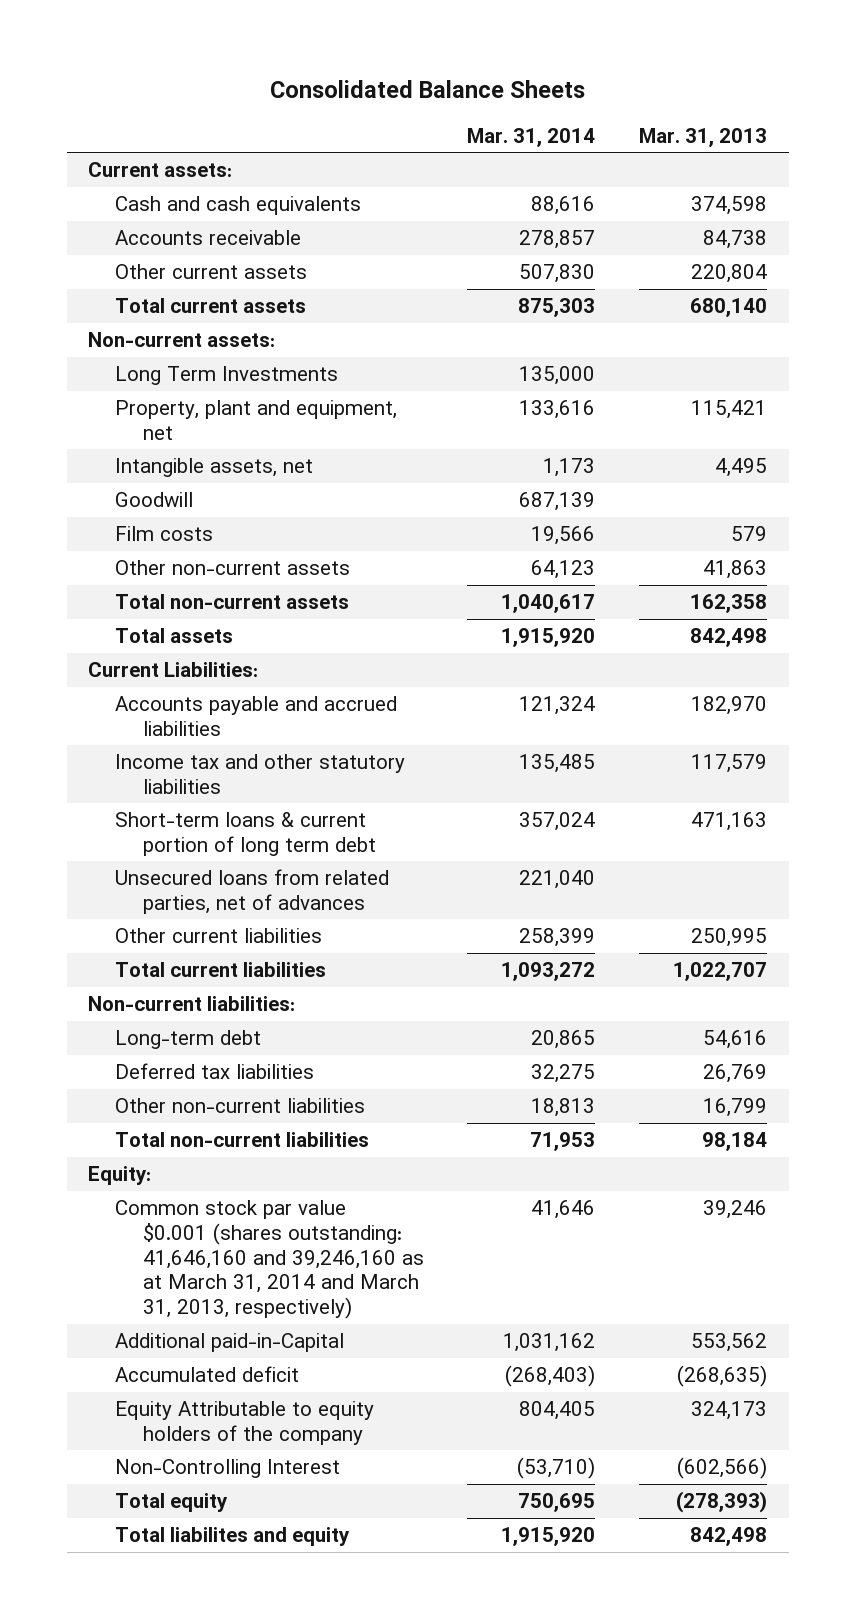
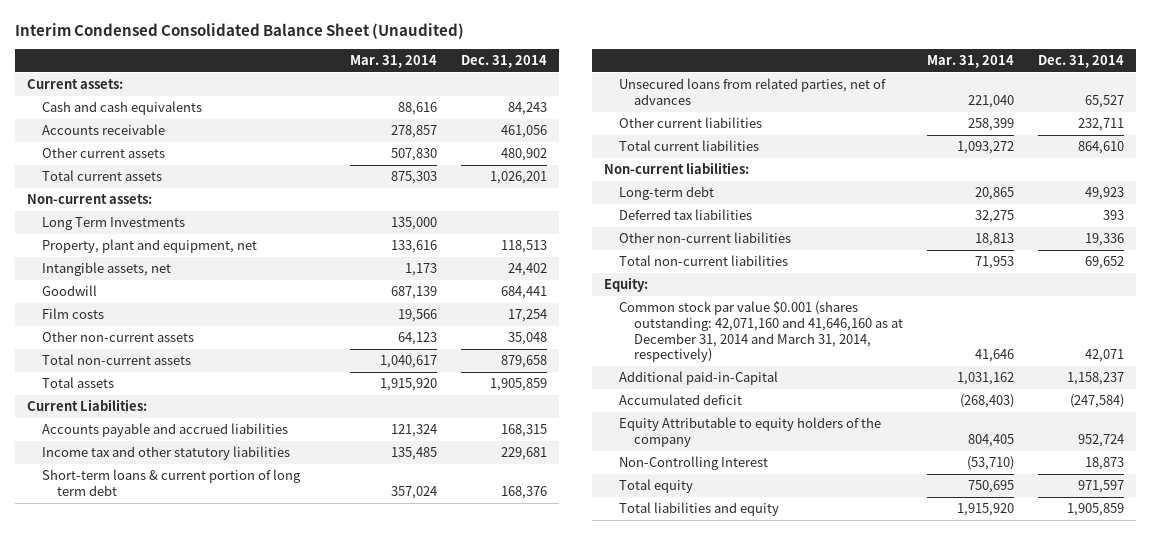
- Consolidated Balance Sheets
+ Interim Condensed Consolidated Balance Sheet (Unaudited)
- | Mar. 31, 2014 | Mar. 31, 2013
+ | Mar. 31, 2014 | Dec. 31, 2014
- Common stock par value $0.001 (shares outstanding: 41,646,160 and 39,246,160 as at March 31, 2014 and March 31, 2013, respectively) | 41,646 | 39,246
+ Common stock par value $0.001 (shares outstanding: 42,071,160 and 41,646,160 as at December 31, 2014 and March 31, 2014, respectively) | 41,646 | 42,071
- Total liabilites and equity | 1,915,920 | 842,498
+ Total liabilities and equity | 1,915,920 | 1,905,859

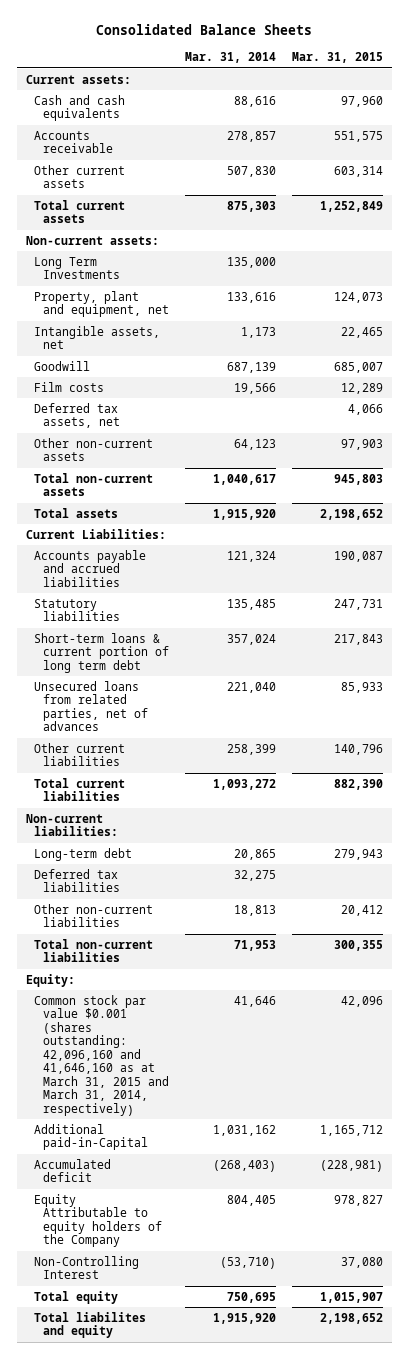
- Interim Condensed Consolidated Balance Sheet (Unaudited)
+ Consolidated Balance Sheets
- | Mar. 31, 2014 | Dec. 31, 2014
+ | Mar. 31, 2014 | Mar. 31, 2015
+ Deferred tax assets, net | | 4,066
- Income tax and other statutory liabilities | 135,485 | 229,681
+ Statutory liabilities | 135,485 | 247,731
- Common stock par value $0.001 (shares outstanding: 42,071,160 and 41,646,160 as at December 31, 2014 and March 31, 2014, respectively) | 41,646 | 42,071
+ Common stock par value $0.001 (shares outstanding: 42,096,160 and 41,646,160 as at March 31, 2015 and March 31, 2014, respectively) | 41,646 | 42,096
- Equity Attributable to equity holders of the company | 804,405 | 952,724
+ Equity Attributable to equity holders of the Company | 804,405 | 978,827
- Total liabilities and equity | 1,915,920 | 1,905,859
+ Total liabilites and equity | 1,915,920 | 2,198,652

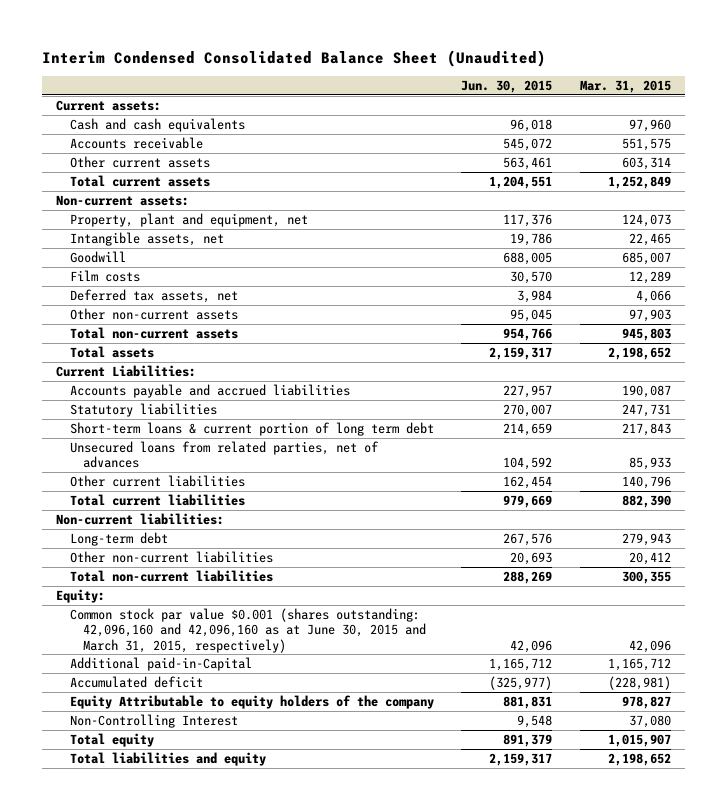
- Consolidated Balance Sheets
+ Interim Condensed Consolidated Balance Sheet (Unaudited)
- | Mar. 31, 2014 | Mar. 31, 2015
+ | Jun. 30, 2015 | Mar. 31, 2015
- Long Term Investments | 135,000 |
- Deferred tax liabilities | 32,275 |
- Common stock par value $0.001 (shares outstanding: 42,096,160 and 41,646,160 as at March 31, 2015 and March 31, 2014, respectively) | 41,646 | 42,096
+ Common stock par value $0.001 (shares outstanding: 42,096,160 and 42,096,160 as at June 30, 2015 and March 31, 2015, respectively) | 42,096 | 42,096
- Equity Attributable to equity holders of the Company | 804,405 | 978,827
+ Equity Attributable to equity holders of the company | 881,831 | 978,827
- Total liabilites and equity | 1,915,920 | 2,198,652
+ Total liabilities and equity | 2,159,317 | 2,198,652

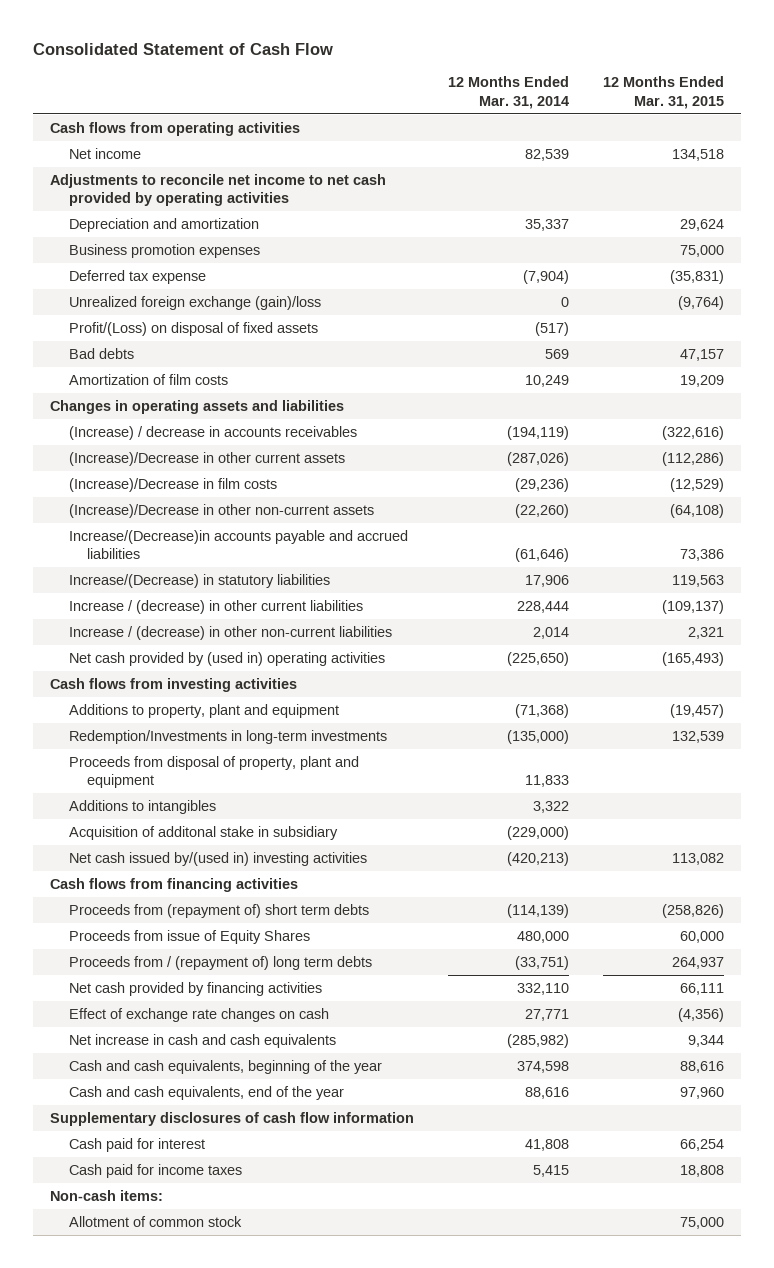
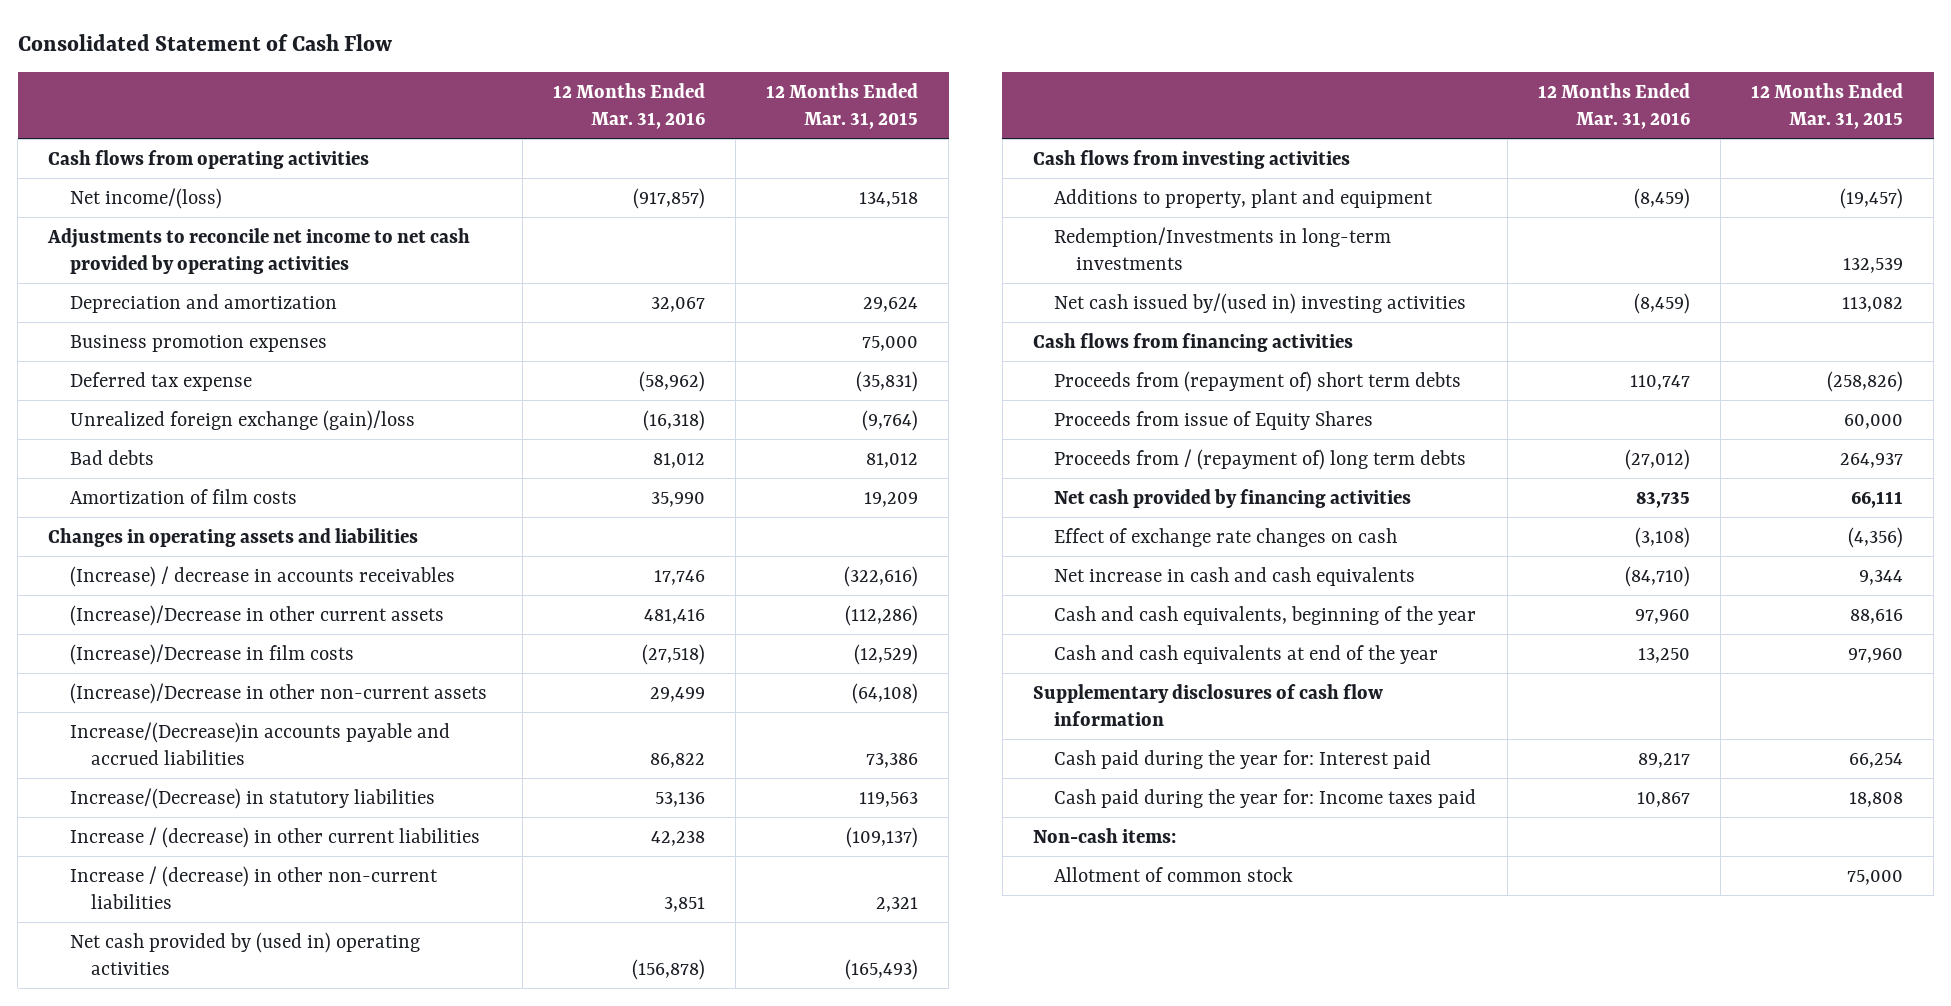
- | 12 Months Ended Mar. 31, 2014 | 12 Months Ended Mar. 31, 2015
+ | 12 Months Ended Mar. 31, 2016 | 12 Months Ended Mar. 31, 2015
- Net income | 82,539 | 134,518
+ Net income/(loss) | (917,857) | 134,518
- Profit/(Loss) on disposal of fixed assets | (517) |
- Bad debts | 569 | 47,157
+ Bad debts | 81,012 | 81,012
- Proceeds from disposal of property, plant and equipment | 11,833 |
- Additions to intangibles | 3,322 |
- Acquisition of additonal stake in subsidiary | (229,000) |
- Cash and cash equivalents, end of the year | 88,616 | 97,960
+ Cash and cash equivalents at end of the year | 13,250 | 97,960
- Cash paid for interest | 41,808 | 66,254
- Cash paid for income taxes | 5,415 | 18,808
+ Cash paid during the year for: Interest paid | 89,217 | 66,254
+ Cash paid during the year for: Income taxes paid | 10,867 | 18,808

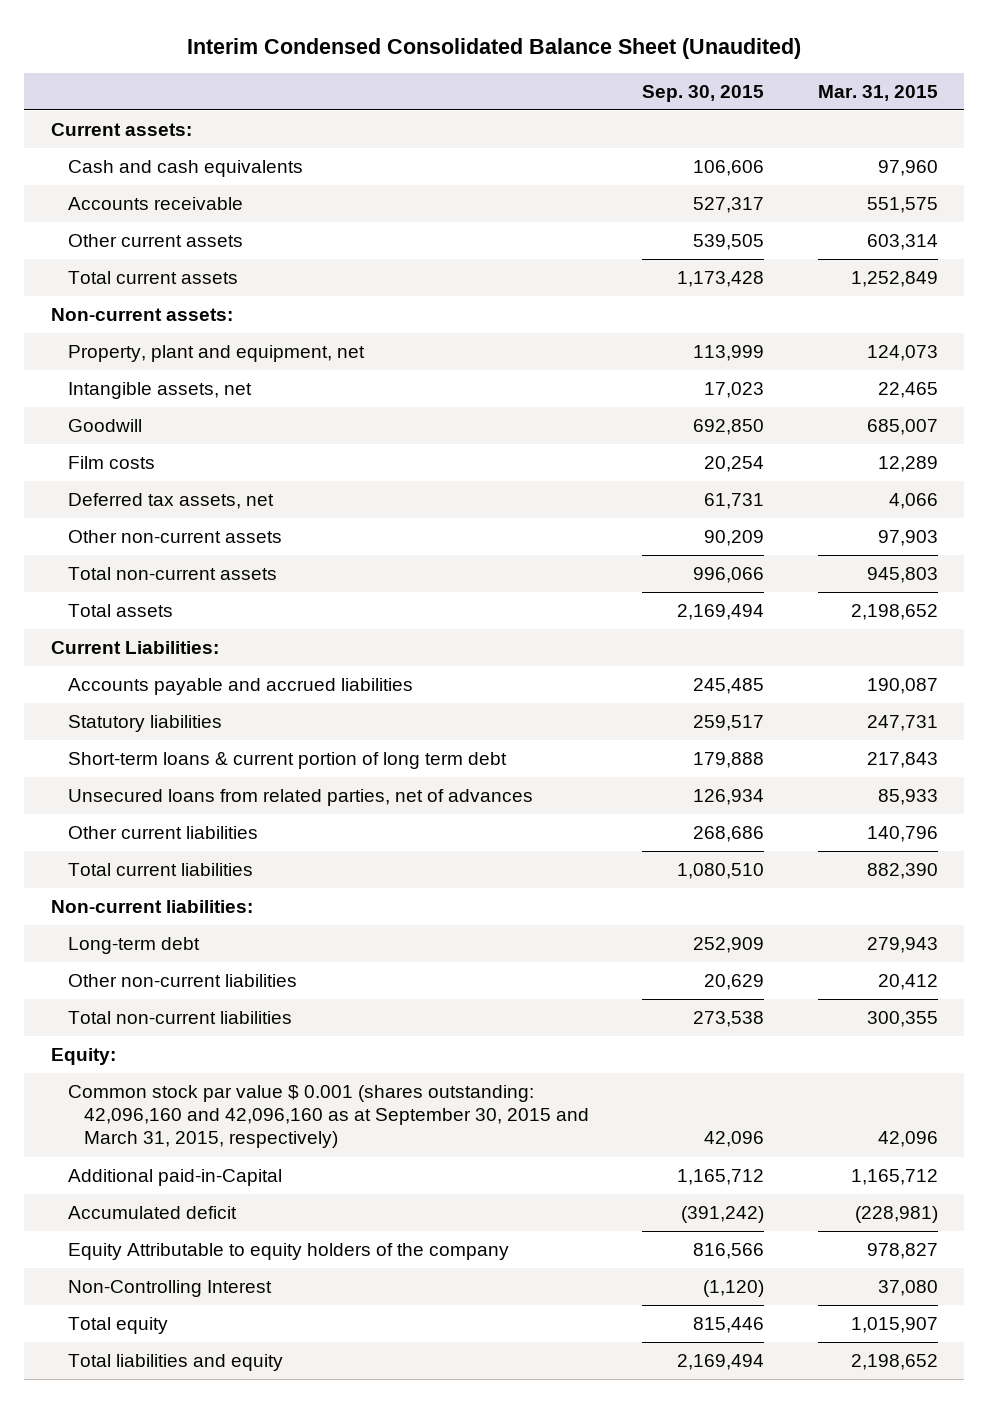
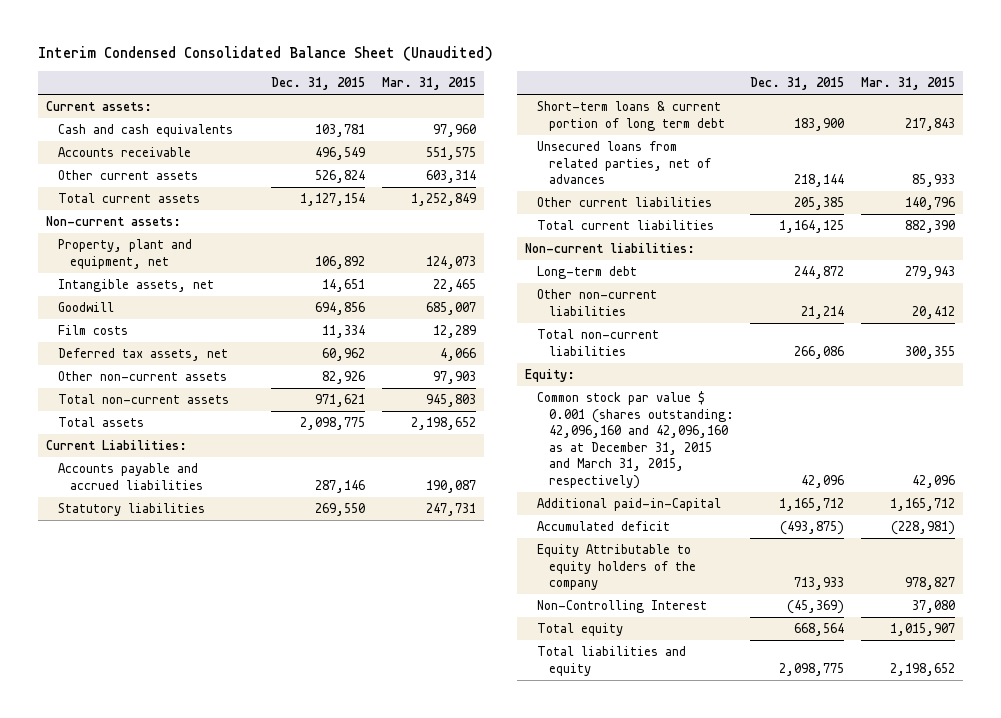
- | Sep. 30, 2015 | Mar. 31, 2015
+ | Dec. 31, 2015 | Mar. 31, 2015
- Common stock par value $ 0.001 (shares outstanding: 42,096,160 and 42,096,160 as at September 30, 2015 and March 31, 2015, respectively) | 42,096 | 42,096
+ Common stock par value $ 0.001 (shares outstanding: 42,096,160 and 42,096,160 as at December 31, 2015 and March 31, 2015, respectively) | 42,096 | 42,096

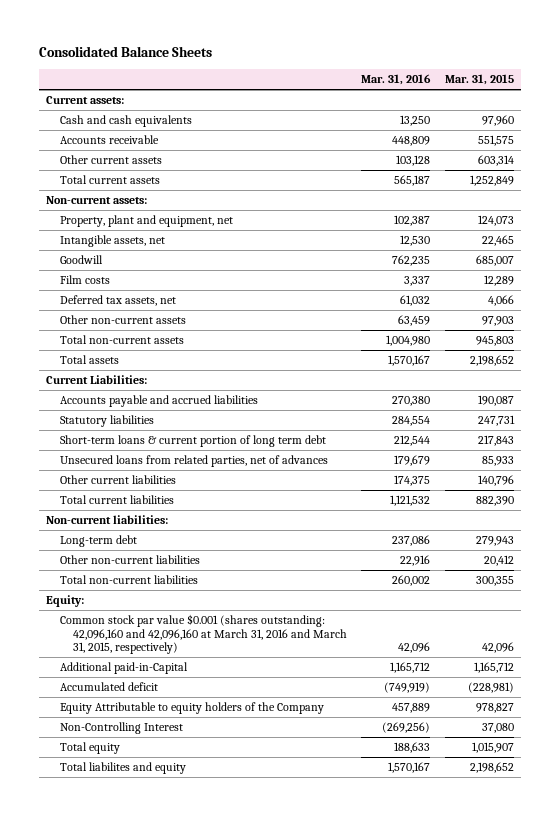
- Interim Condensed Consolidated Balance Sheet (Unaudited)
+ Consolidated Balance Sheets
- | Dec. 31, 2015 | Mar. 31, 2015
+ | Mar. 31, 2016 | Mar. 31, 2015
- Common stock par value $ 0.001 (shares outstanding: 42,096,160 and 42,096,160 as at December 31, 2015 and March 31, 2015, respectively) | 42,096 | 42,096
+ Common stock par value $0.001 (shares outstanding: 42,096,160 and 42,096,160 at March 31, 2016 and March 31, 2015, respectively) | 42,096 | 42,096
- Equity Attributable to equity holders of the company | 713,933 | 978,827
+ Equity Attributable to equity holders of the Company | 457,889 | 978,827
- Total liabilities and equity | 2,098,775 | 2,198,652
+ Total liabilites and equity | 1,570,167 | 2,198,652

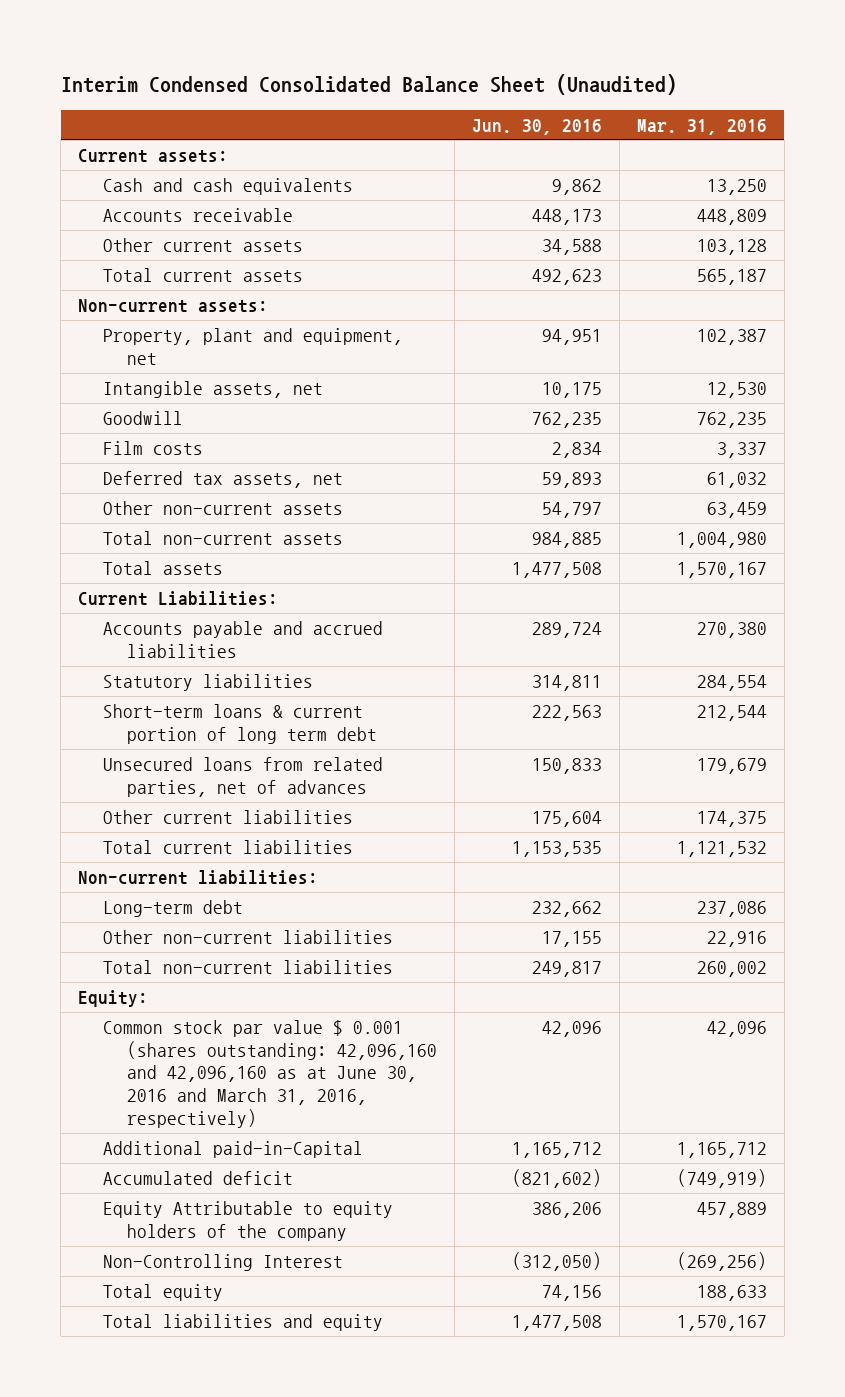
- Consolidated Balance Sheets
+ Interim Condensed Consolidated Balance Sheet (Unaudited)
- | Mar. 31, 2016 | Mar. 31, 2015
+ | Jun. 30, 2016 | Mar. 31, 2016
- Common stock par value $0.001 (shares outstanding: 42,096,160 and 42,096,160 at March 31, 2016 and March 31, 2015, respectively) | 42,096 | 42,096
+ Common stock par value $ 0.001 (shares outstanding: 42,096,160 and 42,096,160 as at June 30, 2016 and March 31, 2016, respectively) | 42,096 | 42,096
- Equity Attributable to equity holders of the Company | 457,889 | 978,827
+ Equity Attributable to equity holders of the company | 386,206 | 457,889
- Total liabilites and equity | 1,570,167 | 2,198,652
+ Total liabilities and equity | 1,477,508 | 1,570,167

